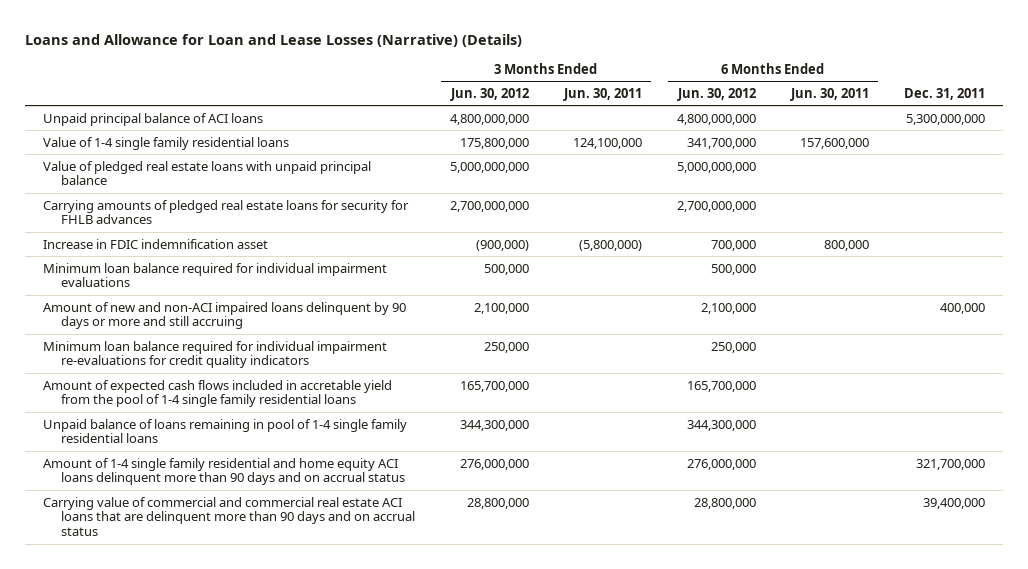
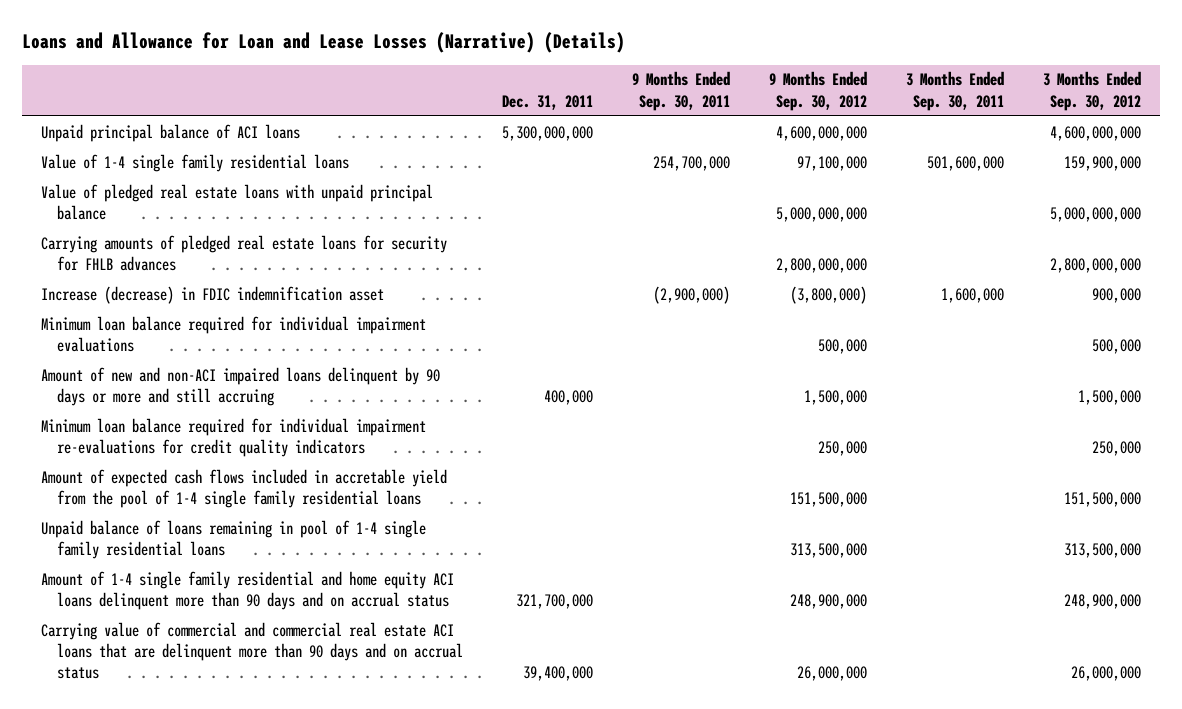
- | 3 Months Ended Jun. 30, 2012 | 3 Months Ended Jun. 30, 2011 | 6 Months Ended Jun. 30, 2012 | 6 Months Ended Jun. 30, 2011 | Dec. 31, 2011
+ | Dec. 31, 2011 | 9 Months Ended Sep. 30, 2011 | 9 Months Ended Sep. 30, 2012 | 3 Months Ended Sep. 30, 2011 | 3 Months Ended Sep. 30, 2012
- Increase in FDIC indemnification asset | (900,000) | (5,800,000) | 700,000 | 800,000 |
+ Increase (decrease) in FDIC indemnification asset | | (2,900,000) | (3,800,000) | 1,600,000 | 900,000

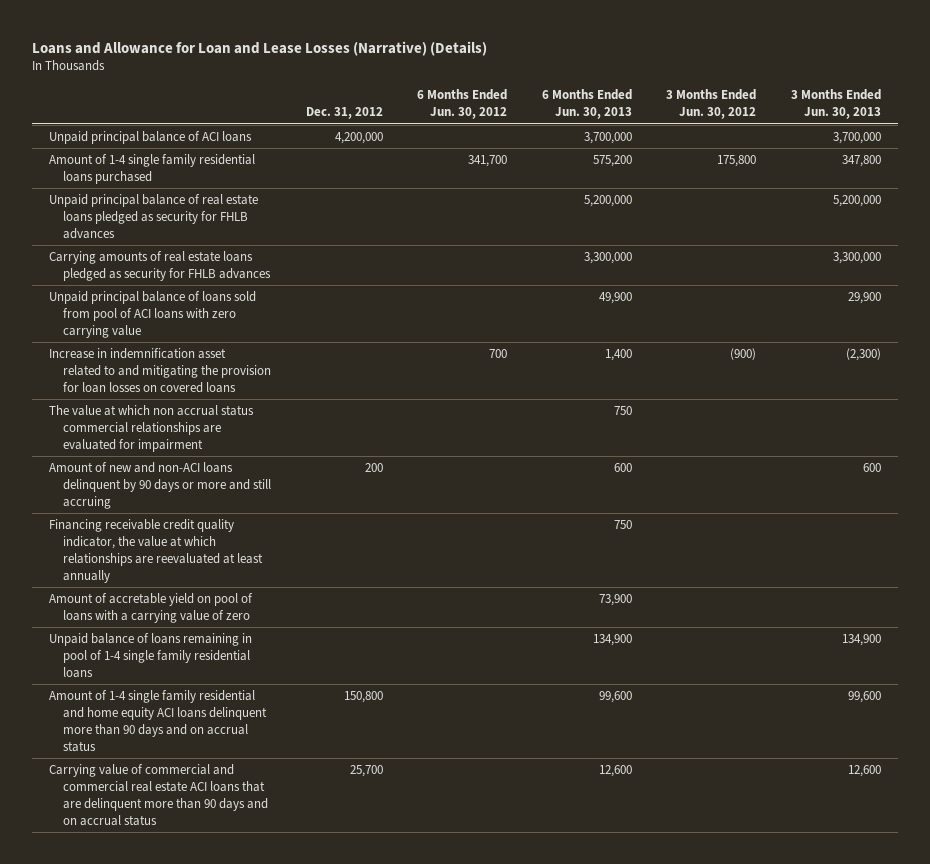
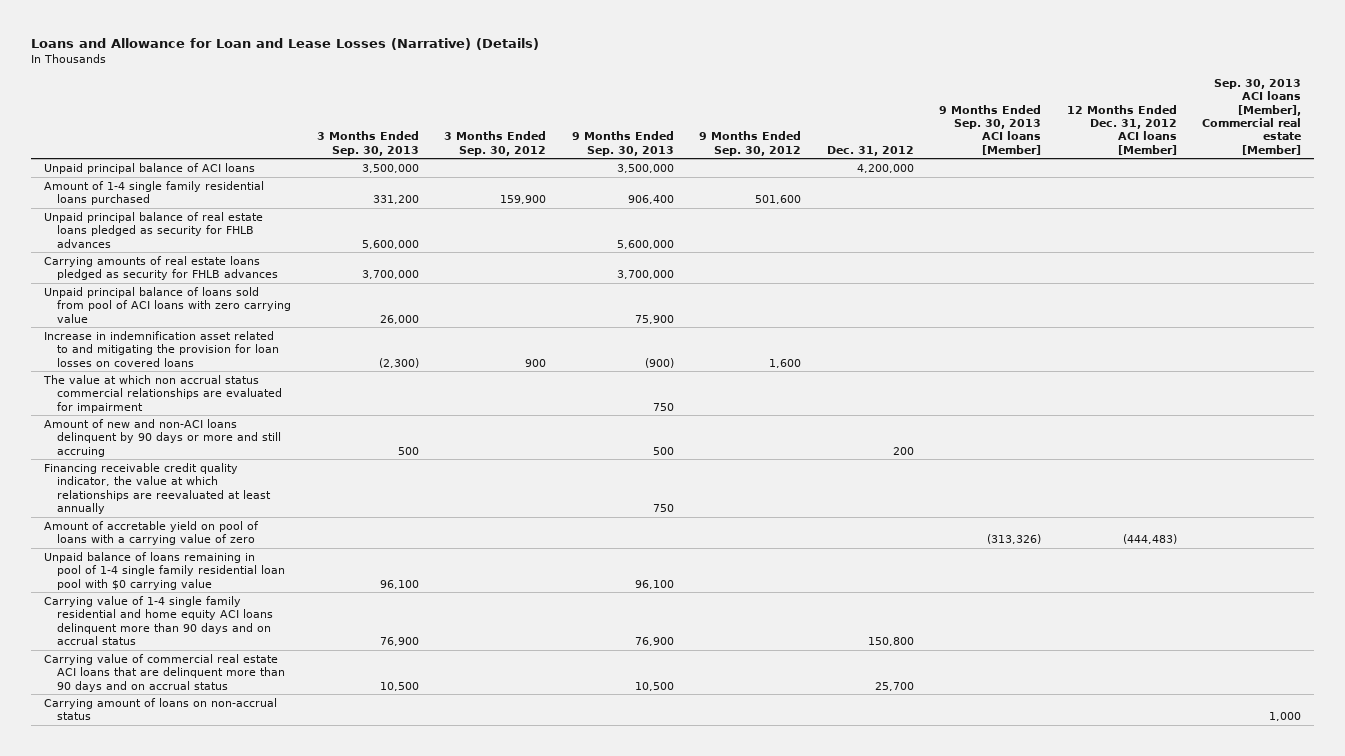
- | Dec. 31, 2012 | 6 Months Ended Jun. 30, 2012 | 6 Months Ended Jun. 30, 2013 | 3 Months Ended Jun. 30, 2012 | 3 Months Ended Jun. 30, 2013
+ | 3 Months Ended Sep. 30, 2013 | 3 Months Ended Sep. 30, 2012 | 9 Months Ended Sep. 30, 2013 | 9 Months Ended Sep. 30, 2012 | Dec. 31, 2012 | 9 Months Ended Sep. 30, 2013 ACI loans [Member] | 12 Months Ended Dec. 31, 2012 ACI loans [Member] | Sep. 30, 2013 ACI loans [Member], Commercial real estate [Member]
- Unpaid balance of loans remaining in pool of 1-4 single family residential loans | | | 134,900 | | 134,900
- Amount of 1-4 single family residential and home equity ACI loans delinquent more than 90 days and on accrual status | 150,800 | | 99,600 | | 99,600
- Carrying value of commercial and commercial real estate ACI loans that are delinquent more than 90 days and on accrual status | 25,700 | | 12,600 | | 12,600
+ Unpaid balance of loans remaining in pool of 1-4 single family residential loan pool with $0 carrying value | 96,100 | | 96,100 | | | | |
+ Carrying value of 1-4 single family residential and home equity ACI loans delinquent more than 90 days and on accrual status | 76,900 | | 76,900 | | 150,800 | | |
+ Carrying value of commercial real estate ACI loans that are delinquent more than 90 days and on accrual status | 10,500 | | 10,500 | | 25,700 | | |
+ Carrying amount of loans on non-accrual status | | | | | | | | 1,000

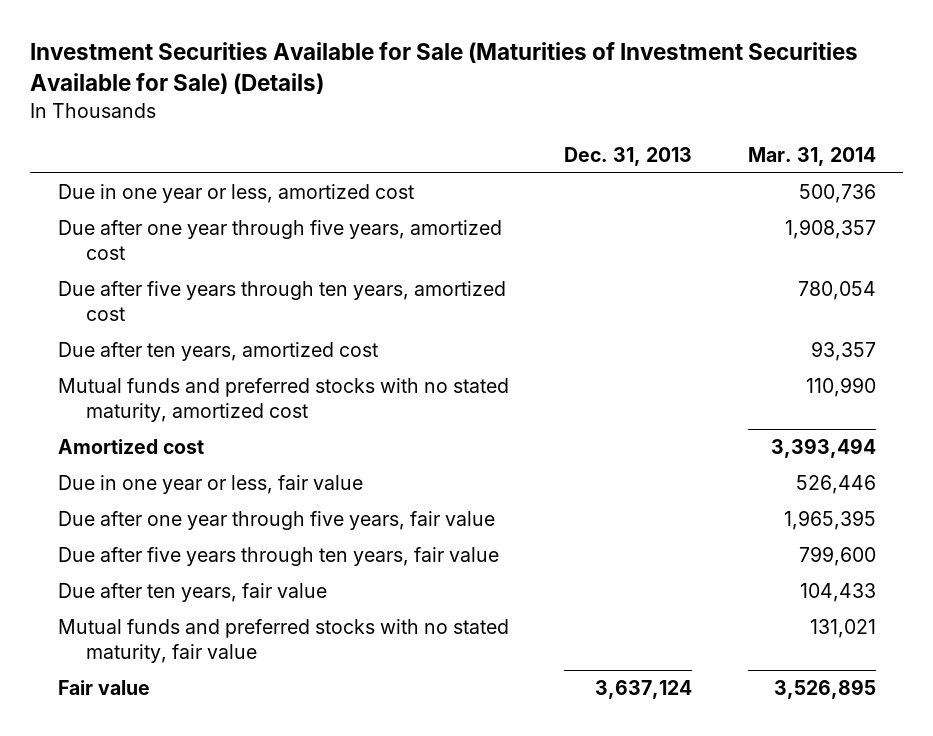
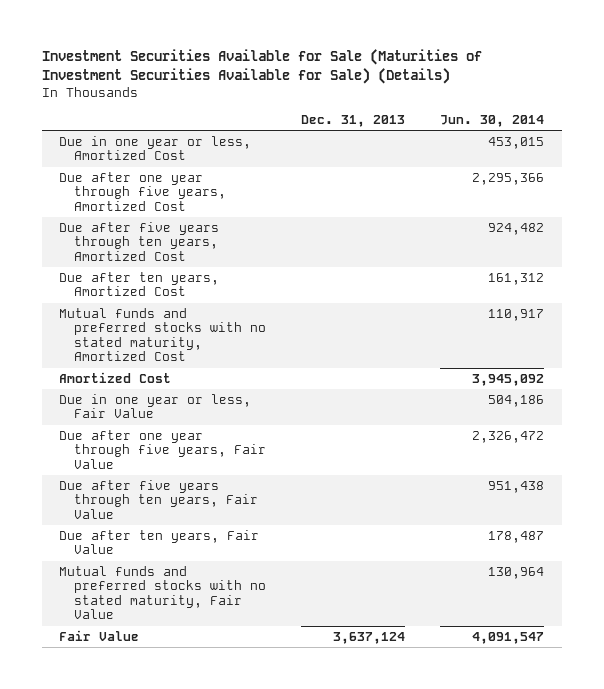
- | Dec. 31, 2013 | Mar. 31, 2014
+ | Dec. 31, 2013 | Jun. 30, 2014
- Due in one year or less, amortized cost | | 500,736
- Due after one year through five years, amortized cost | | 1,908,357
- Due after five years through ten years, amortized cost | | 780,054
- Due after ten years, amortized cost | | 93,357
- Mutual funds and preferred stocks with no stated maturity, amortized cost | | 110,990
- Amortized cost | | 3,393,494
- Due in one year or less, fair value | | 526,446
- Due after one year through five years, fair value | | 1,965,395
- Due after five years through ten years, fair value | | 799,600
- Due after ten years, fair value | | 104,433
- Mutual funds and preferred stocks with no stated maturity, fair value | | 131,021
- Fair value | 3,637,124 | 3,526,895
+ Due in one year or less, Amortized Cost | | 453,015
+ Due after one year through five years, Amortized Cost | | 2,295,366
+ Due after five years through ten years, Amortized Cost | | 924,482
+ Due after ten years, Amortized Cost | | 161,312
+ Mutual funds and preferred stocks with no stated maturity, Amortized Cost | | 110,917
+ Amortized Cost | | 3,945,092
+ Due in one year or less, Fair Value | | 504,186
+ Due after one year through five years, Fair Value | | 2,326,472
+ Due after five years through ten years, Fair Value | | 951,438
+ Due after ten years, Fair Value | | 178,487
+ Mutual funds and preferred stocks with no stated maturity, Fair Value | | 130,964
+ Fair Value | 3,637,124 | 4,091,547

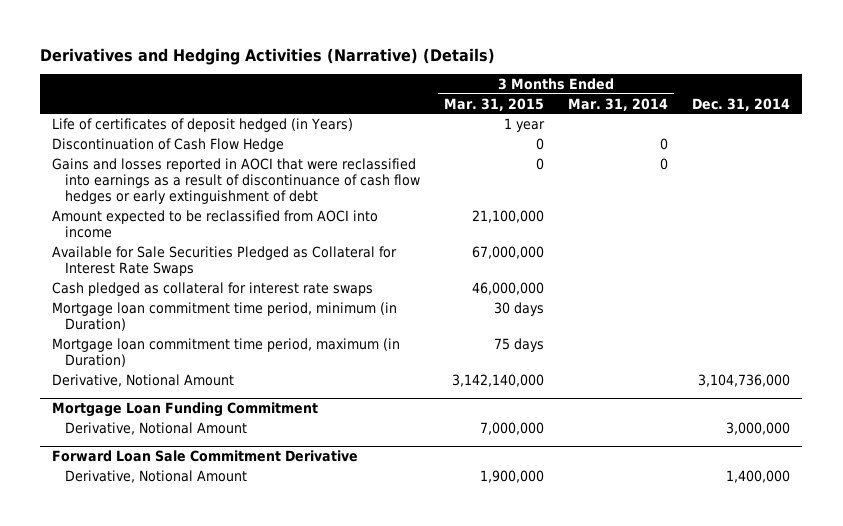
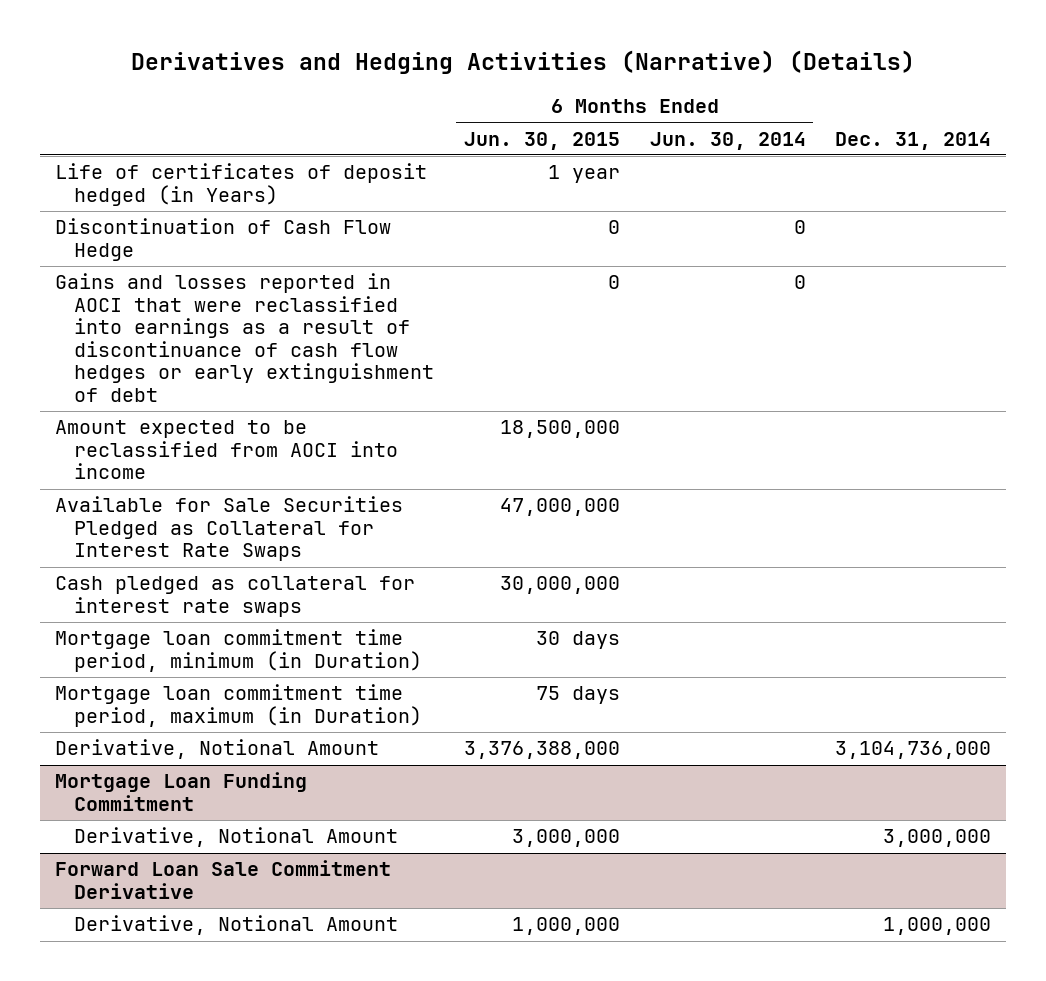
- | 3 Months Ended Mar. 31, 2015 | 3 Months Ended Mar. 31, 2014 | Dec. 31, 2014
+ | 6 Months Ended Jun. 30, 2015 | 6 Months Ended Jun. 30, 2014 | Dec. 31, 2014
@ Forward Loan Sale Commitment Derivative
- Derivative, Notional Amount | 1,900,000 | | 1,400,000
+ Derivative, Notional Amount | 1,000,000 | | 1,000,000

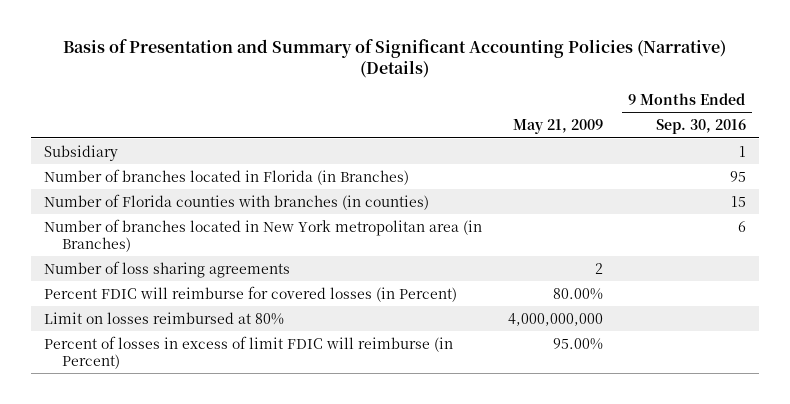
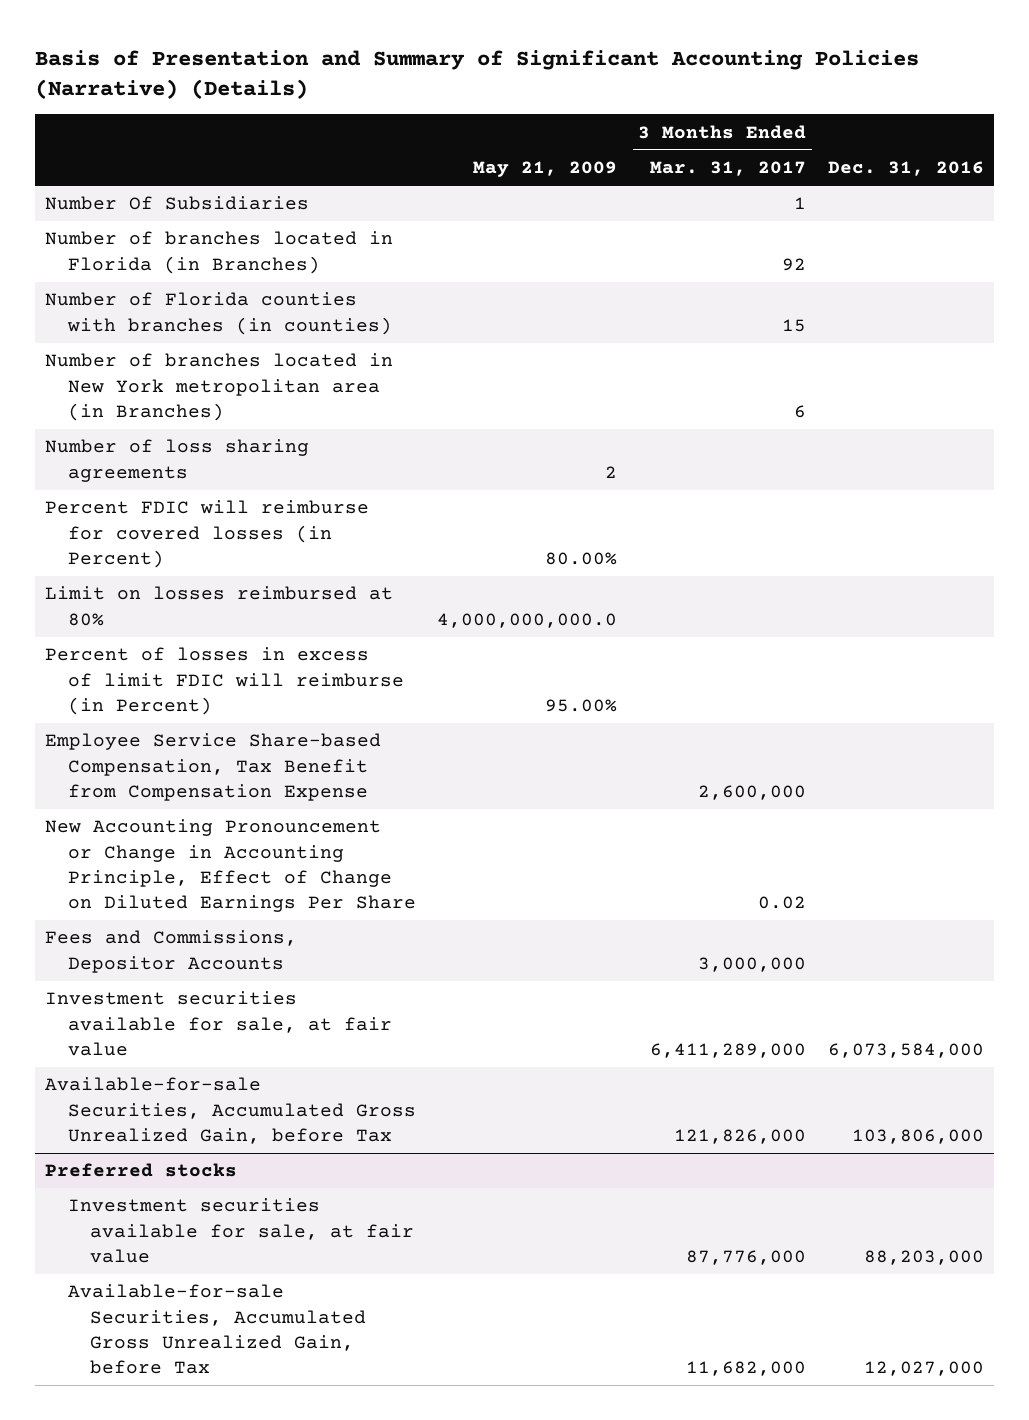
- | May 21, 2009 | 9 Months Ended Sep. 30, 2016
+ | May 21, 2009 | 3 Months Ended Mar. 31, 2017 | Dec. 31, 2016
- Subsidiary | | 1
+ Number Of Subsidiaries | | 1 |
- Limit on losses reimbursed at 80% | 4,000,000,000 |
+ Limit on losses reimbursed at 80% | 4,000,000,000.0 | |
+ Employee Service Share-based Compensation, Tax Benefit from Compensation Expense | | 2,600,000 |
+ New Accounting Pronouncement or Change in Accounting Principle, Effect of Change on Diluted Earnings Per Share | | 0.02 |
+ Fees and Commissions, Depositor Accounts | | 3,000,000 |
+ Investment securities available for sale, at fair value | | 6,411,289,000 | 6,073,584,000
+ Available-for-sale Securities, Accumulated Gross Unrealized Gain, before Tax | | 121,826,000 | 103,806,000
+ Preferred stocks
+ Investment securities available for sale, at fair value | | 87,776,000 | 88,203,000
+ Available-for-sale Securities, Accumulated Gross Unrealized Gain, before Tax | | 11,682,000 | 12,027,000

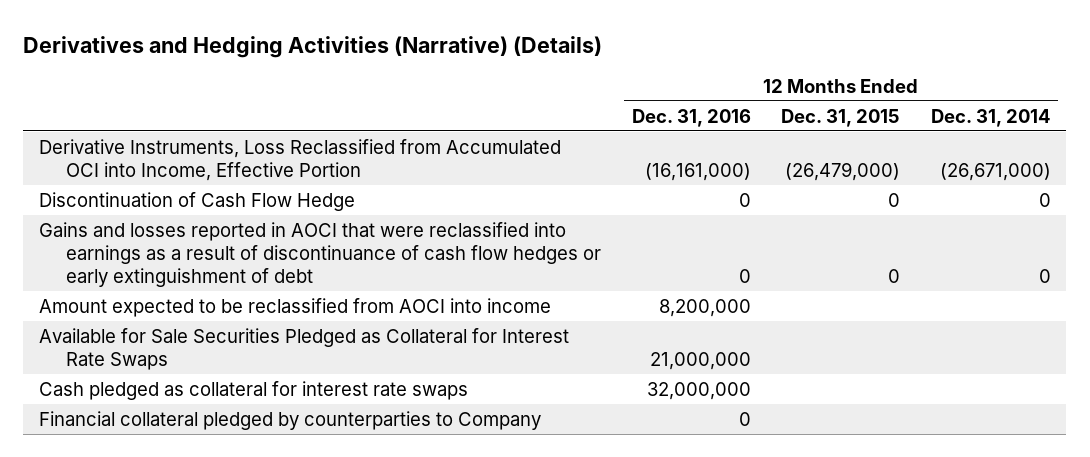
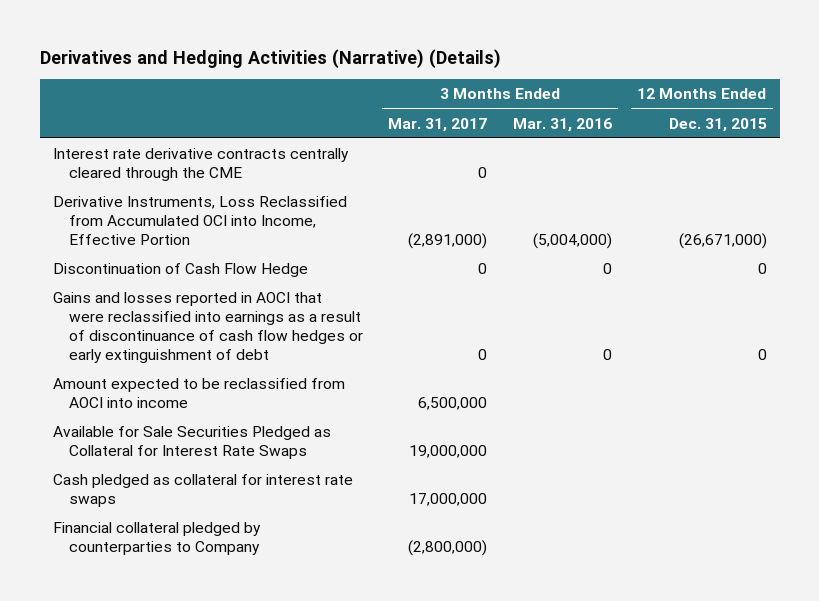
- | 12 Months Ended Dec. 31, 2016 | 12 Months Ended Dec. 31, 2015 | 12 Months Ended Dec. 31, 2014
+ | 3 Months Ended Mar. 31, 2017 | 3 Months Ended Mar. 31, 2016 | 12 Months Ended Dec. 31, 2015
- Derivative Instruments, Loss Reclassified from Accumulated OCI into Income, Effective Portion | (16,161,000) | (26,479,000) | (26,671,000)
+ Interest rate derivative contracts centrally cleared through the CME | 0 | |
+ Derivative Instruments, Loss Reclassified from Accumulated OCI into Income, Effective Portion | (2,891,000) | (5,004,000) | (26,671,000)

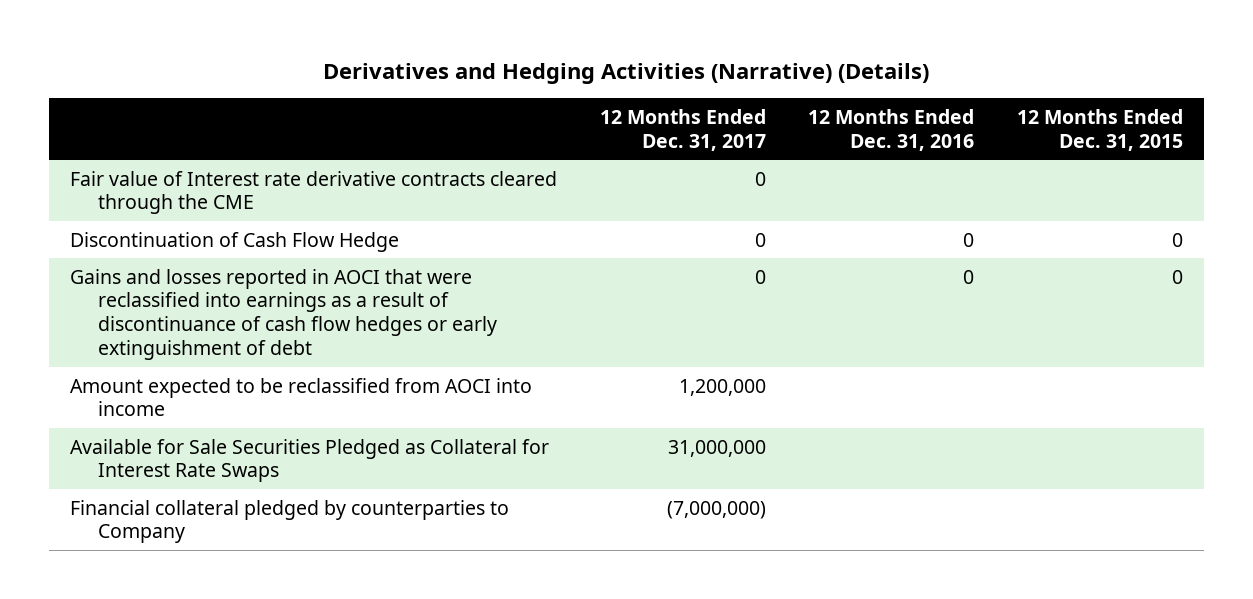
- | 3 Months Ended Mar. 31, 2017 | 3 Months Ended Mar. 31, 2016 | 12 Months Ended Dec. 31, 2015
+ | 12 Months Ended Dec. 31, 2017 | 12 Months Ended Dec. 31, 2016 | 12 Months Ended Dec. 31, 2015
- Interest rate derivative contracts centrally cleared through the CME | 0 | |
- Derivative Instruments, Loss Reclassified from Accumulated OCI into Income, Effective Portion | (2,891,000) | (5,004,000) | (26,671,000)
+ Fair value of Interest rate derivative contracts cleared through the CME | 0 | |
- Cash pledged as collateral for interest rate swaps | 17,000,000 | |

